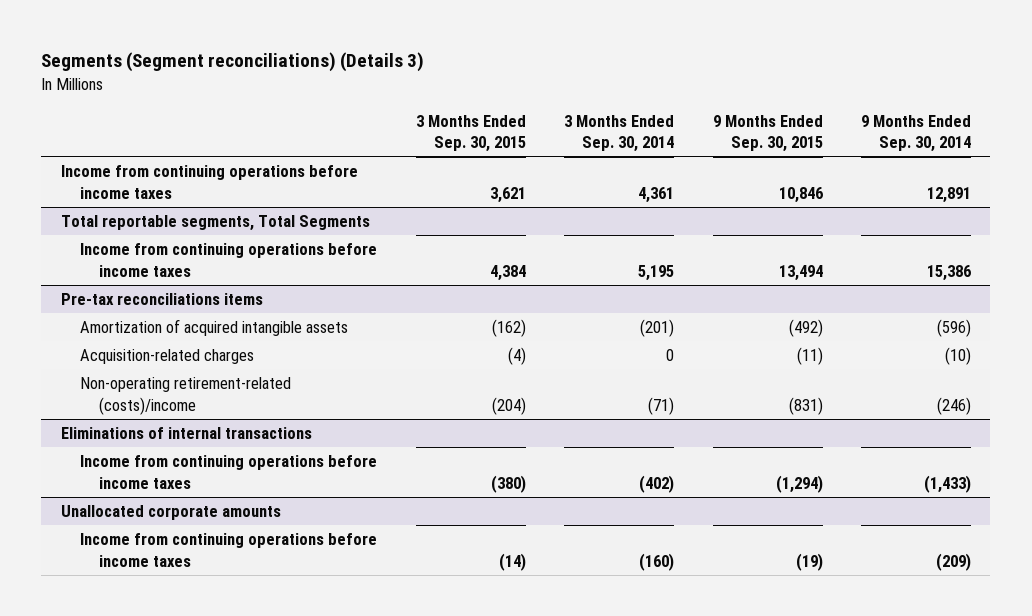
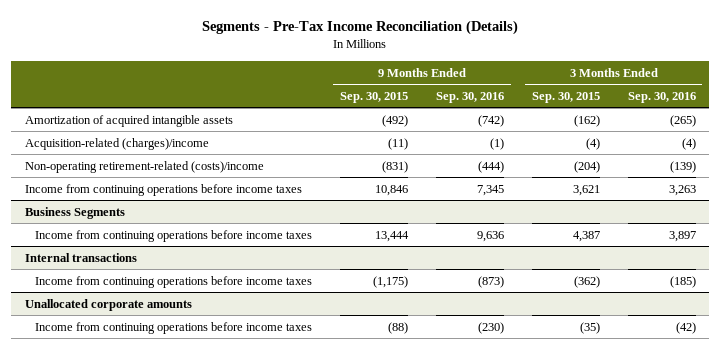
- Segments (Segment reconciliations) (Details 3)
+ Segments - Pre-Tax Income Reconciliation (Details)
- | 3 Months Ended Sep. 30, 2015 | 3 Months Ended Sep. 30, 2014 | 9 Months Ended Sep. 30, 2015 | 9 Months Ended Sep. 30, 2014
+ | 9 Months Ended Sep. 30, 2015 | 9 Months Ended Sep. 30, 2016 | 3 Months Ended Sep. 30, 2015 | 3 Months Ended Sep. 30, 2016
- Total reportable segments, Total Segments
- Income from continuing operations before income taxes | 4,384 | 5,195 | 13,494 | 15,386
- Pre-tax reconciliations items
- Acquisition-related charges | (4) | 0 | (11) | (10)
+ Acquisition-related (charges)/income | (11) | (1) | (4) | (4)
- Eliminations of internal transactions
- Income from continuing operations before income taxes | (380) | (402) | (1,294) | (1,433)
moved down: Income from continuing operations before income taxes | 10,846 | 7,345 | 3,621 | 3,263
+ Business Segments
+ Income from continuing operations before income taxes | 13,444 | 9,636 | 4,387 | 3,897
+ Internal transactions
+ Income from continuing operations before income taxes | (1,175) | (873) | (362) | (185)
@ Unallocated corporate amounts
- Income from continuing operations before income taxes | (14) | (160) | (19) | (209)
+ Income from continuing operations before income taxes | (88) | (230) | (35) | (42)

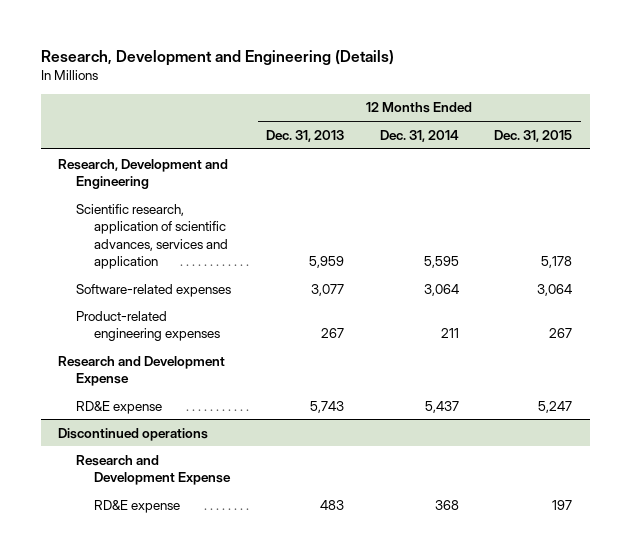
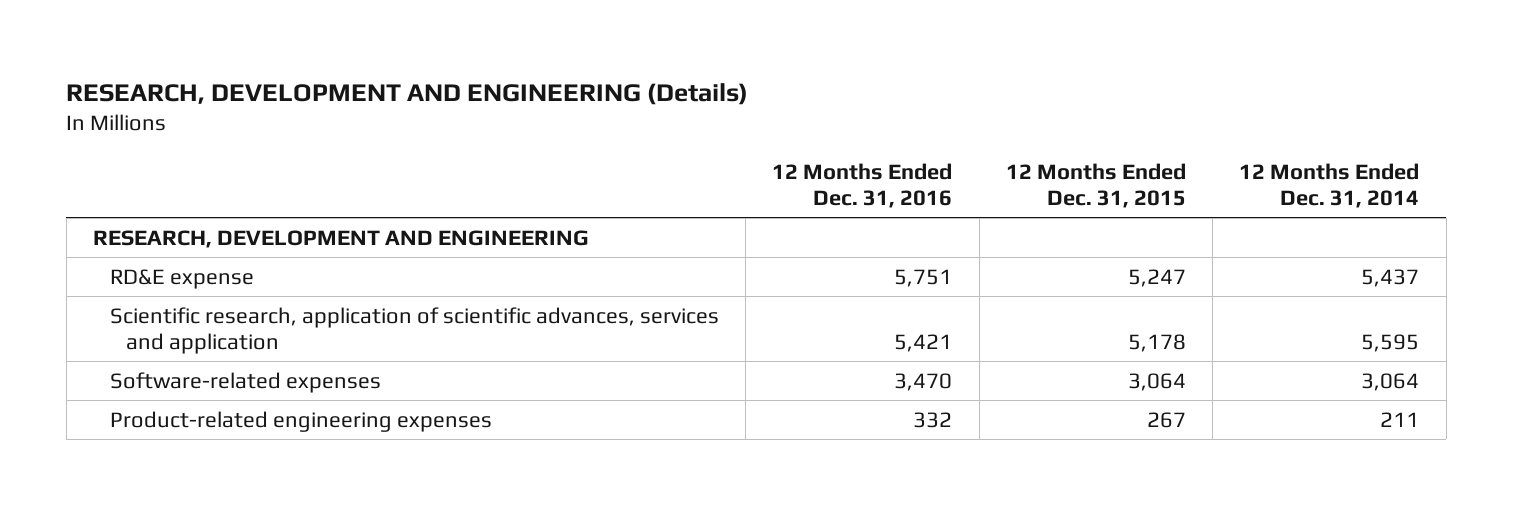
- Research, Development and Engineering (Details)
+ RESEARCH, DEVELOPMENT AND ENGINEERING (Details)
- | 12 Months Ended Dec. 31, 2013 | 12 Months Ended Dec. 31, 2014 | 12 Months Ended Dec. 31, 2015
+ | 12 Months Ended Dec. 31, 2016 | 12 Months Ended Dec. 31, 2015 | 12 Months Ended Dec. 31, 2014
- Research, Development and Engineering
+ RESEARCH, DEVELOPMENT AND ENGINEERING
moved up: RD&E expense | 5,751 | 5,247 | 5,437
- Research and Development Expense
- Discontinued operations
- Research and Development Expense
- RD&E expense | 483 | 368 | 197

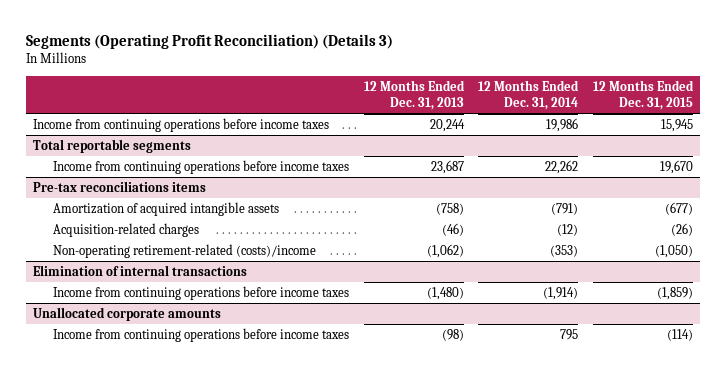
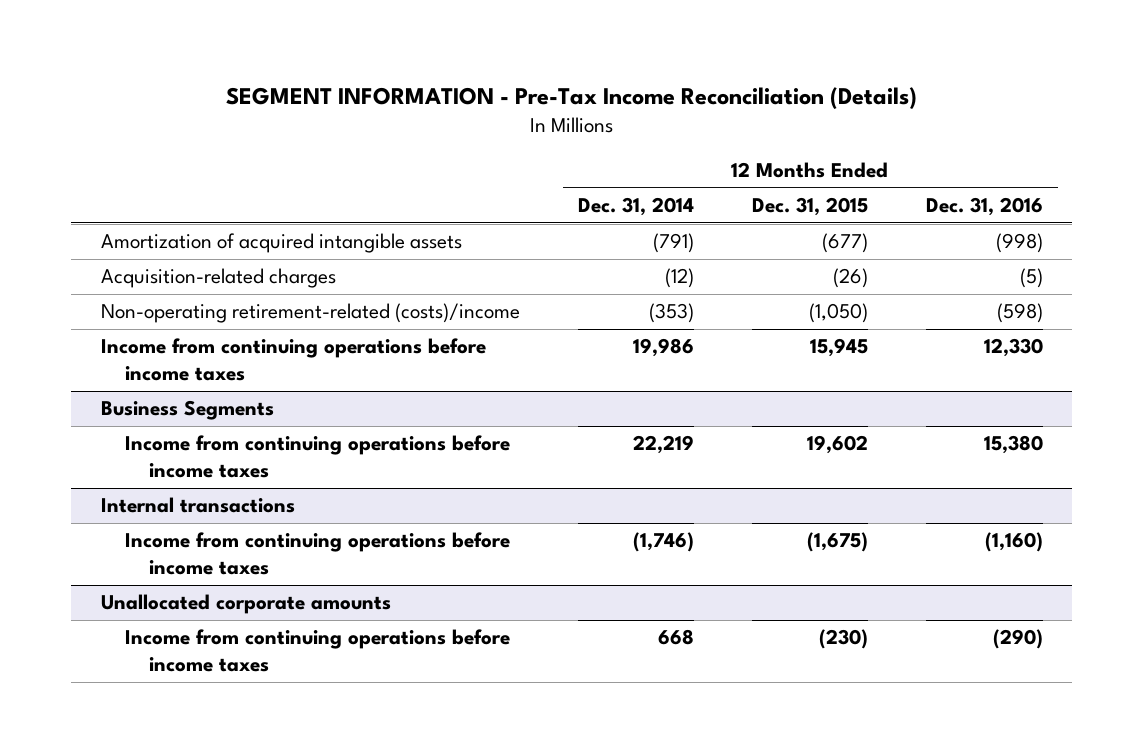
- Segments (Operating Profit Reconciliation) (Details 3)
+ SEGMENT INFORMATION - Pre-Tax Income Reconciliation (Details)
- | 12 Months Ended Dec. 31, 2013 | 12 Months Ended Dec. 31, 2014 | 12 Months Ended Dec. 31, 2015
+ | 12 Months Ended Dec. 31, 2014 | 12 Months Ended Dec. 31, 2015 | 12 Months Ended Dec. 31, 2016
- Total reportable segments
- Income from continuing operations before income taxes | 23,687 | 22,262 | 19,670
- Pre-tax reconciliations items
- Elimination of internal transactions
- Income from continuing operations before income taxes | (1,480) | (1,914) | (1,859)
moved down: Income from continuing operations before income taxes | 19,986 | 15,945 | 12,330
+ Business Segments
+ Income from continuing operations before income taxes | 22,219 | 19,602 | 15,380
+ Internal transactions
+ Income from continuing operations before income taxes | (1,746) | (1,675) | (1,160)
@ Unallocated corporate amounts
- Income from continuing operations before income taxes | (98) | 795 | (114)
+ Income from continuing operations before income taxes | 668 | (230) | (290)

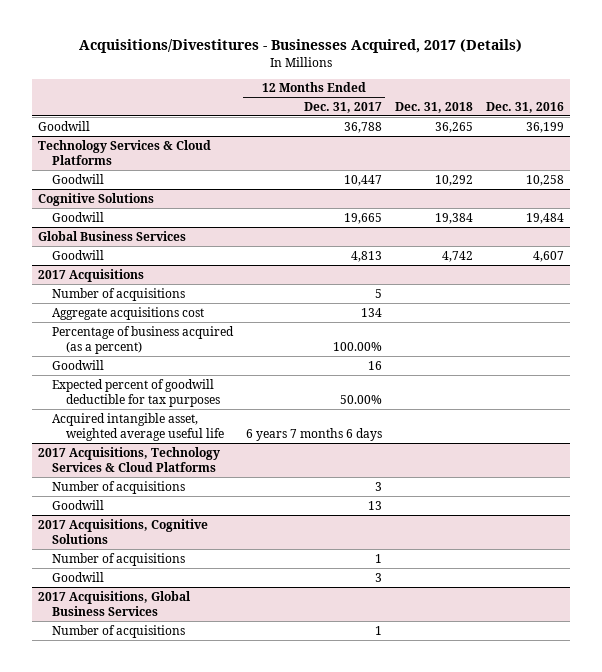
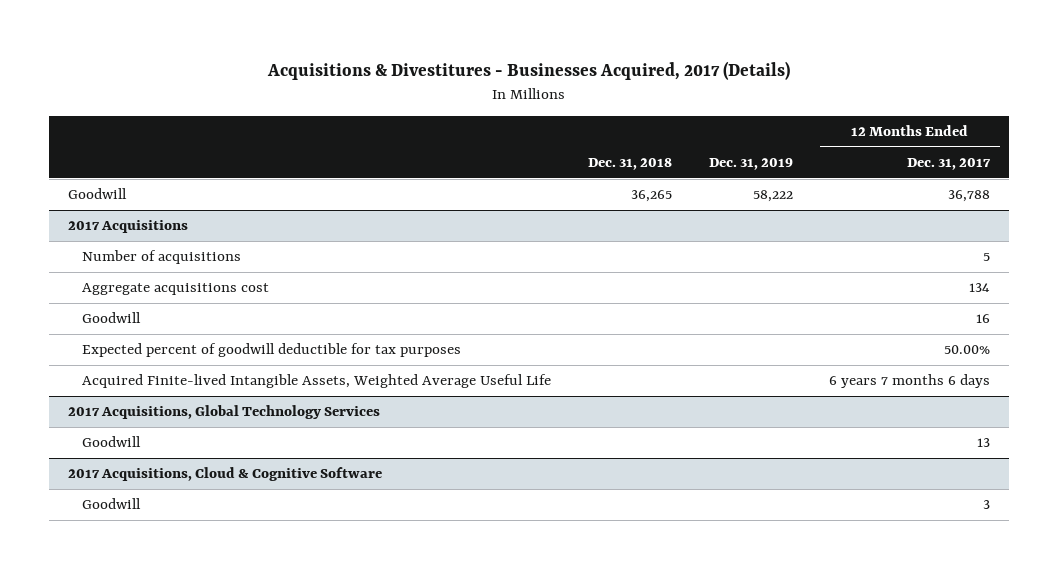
- Acquisitions/Divestitures - Businesses Acquired, 2017 (Details)
+ Acquisitions & Divestitures - Businesses Acquired, 2017 (Details)
- | 12 Months Ended Dec. 31, 2017 | Dec. 31, 2018 | Dec. 31, 2016
+ | Dec. 31, 2018 | Dec. 31, 2019 | 12 Months Ended Dec. 31, 2017
- Technology Services & Cloud Platforms
- Goodwill | 10,447 | 10,292 | 10,258
- Cognitive Solutions
- Goodwill | 19,665 | 19,384 | 19,484
- Global Business Services
- Goodwill | 4,813 | 4,742 | 4,607
@ 2017 Acquisitions
- Percentage of business acquired (as a percent) | 100.00% | |
- Acquired intangible asset, weighted average useful life | 6 years 7 months 6 days | |
- 2017 Acquisitions, Technology Services & Cloud Platforms
- Number of acquisitions | 3 | |
@ 2017 Acquisitions
+ Acquired Finite-lived Intangible Assets, Weighted Average Useful Life | | | 6 years 7 months 6 days
+ 2017 Acquisitions, Global Technology Services
- 2017 Acquisitions, Cognitive Solutions
- Number of acquisitions | 1 | |
+ 2017 Acquisitions, Cloud & Cognitive Software
- 2017 Acquisitions, Global Business Services
- Number of acquisitions | 1 | |

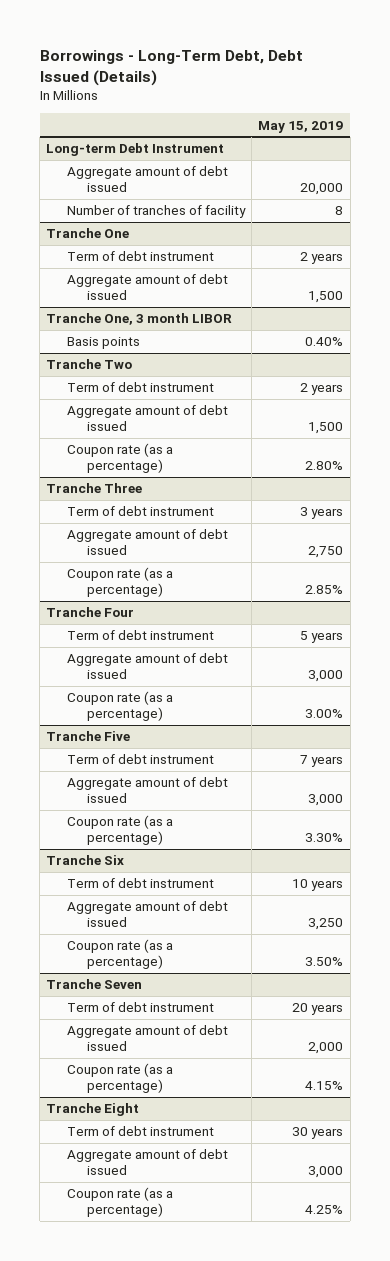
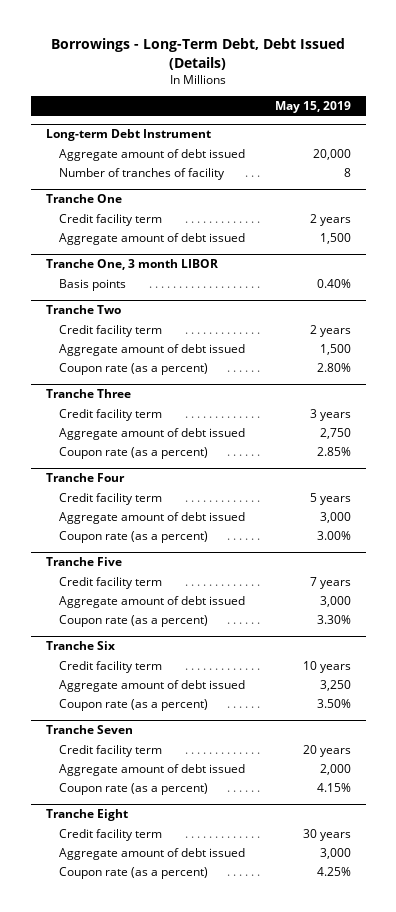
@ Tranche One
- Term of debt instrument | 2 years
+ Credit facility term | 2 years
@ Tranche Two
- Term of debt instrument | 2 years
+ Credit facility term | 2 years
- Coupon rate (as a percentage) | 2.80%
+ Coupon rate (as a percent) | 2.80%
@ Tranche Three
- Term of debt instrument | 3 years
+ Credit facility term | 3 years
- Coupon rate (as a percentage) | 2.85%
+ Coupon rate (as a percent) | 2.85%
@ Tranche Four
- Term of debt instrument | 5 years
+ Credit facility term | 5 years
- Coupon rate (as a percentage) | 3.00%
+ Coupon rate (as a percent) | 3.00%
@ Tranche Five
- Term of debt instrument | 7 years
+ Credit facility term | 7 years
- Coupon rate (as a percentage) | 3.30%
+ Coupon rate (as a percent) | 3.30%
@ Tranche Six
- Term of debt instrument | 10 years
+ Credit facility term | 10 years
- Coupon rate (as a percentage) | 3.50%
+ Coupon rate (as a percent) | 3.50%
@ Tranche Seven
- Term of debt instrument | 20 years
+ Credit facility term | 20 years
- Coupon rate (as a percentage) | 4.15%
+ Coupon rate (as a percent) | 4.15%
@ Tranche Eight
- Term of debt instrument | 30 years
+ Credit facility term | 30 years
- Coupon rate (as a percentage) | 4.25%
+ Coupon rate (as a percent) | 4.25%

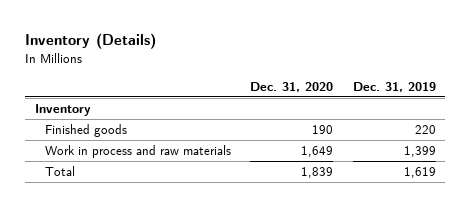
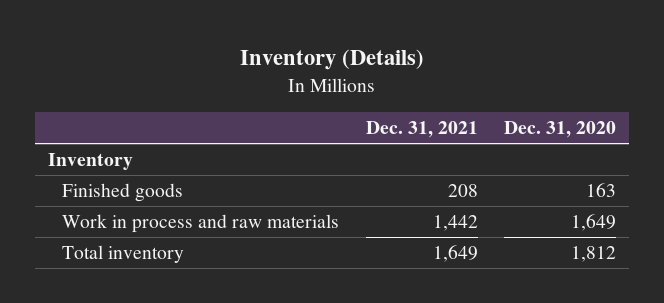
- | Dec. 31, 2020 | Dec. 31, 2019
+ | Dec. 31, 2021 | Dec. 31, 2020
- Finished goods | 190 | 220
+ Finished goods | 208 | 163
- Total | 1,839 | 1,619
+ Total inventory | 1,649 | 1,812

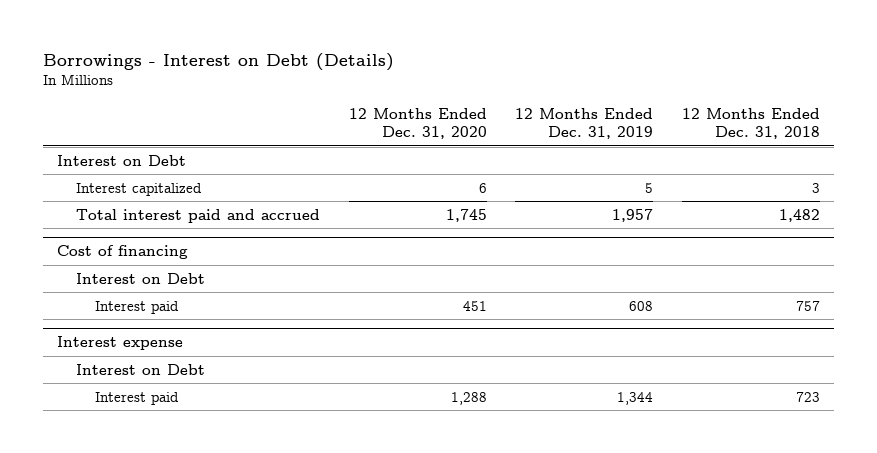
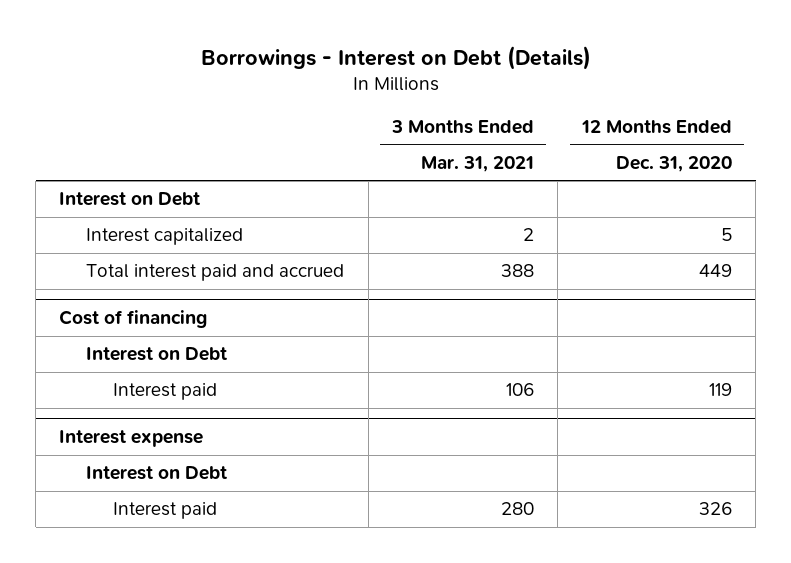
- | 12 Months Ended Dec. 31, 2020 | 12 Months Ended Dec. 31, 2019 | 12 Months Ended Dec. 31, 2018
+ | 3 Months Ended Mar. 31, 2021 | 12 Months Ended Dec. 31, 2020
- Interest capitalized | 6 | 5 | 3
- Total interest paid and accrued | 1,745 | 1,957 | 1,482
+ Interest capitalized | 2 | 5
+ Total interest paid and accrued | 388 | 449
@ Cost of financing
- Interest paid | 451 | 608 | 757
+ Interest paid | 106 | 119
@ Interest expense
- Interest paid | 1,288 | 1,344 | 723
+ Interest paid | 280 | 326

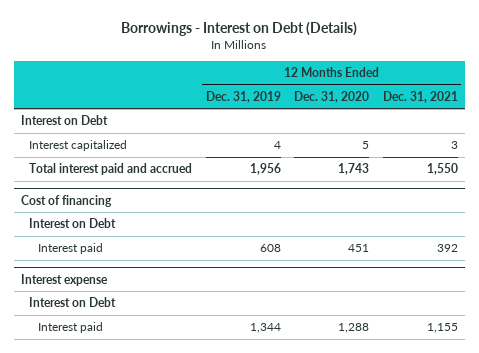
- | 3 Months Ended Mar. 31, 2021 | 12 Months Ended Dec. 31, 2020
+ | 12 Months Ended Dec. 31, 2019 | 12 Months Ended Dec. 31, 2020 | 12 Months Ended Dec. 31, 2021
- Total interest paid and accrued | 388 | 449
+ Total interest paid and accrued | 1,956 | 1,743 | 1,550
@ Cost of financing
- Interest paid | 106 | 119
+ Interest paid | 608 | 451 | 392
@ Interest expense
- Interest paid | 280 | 326
+ Interest paid | 1,344 | 1,288 | 1,155

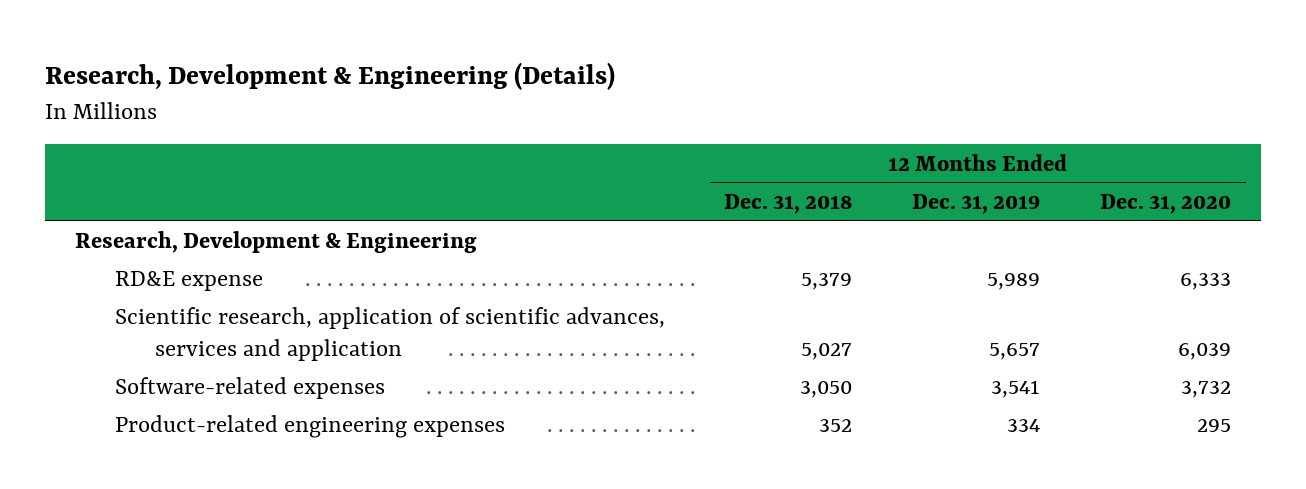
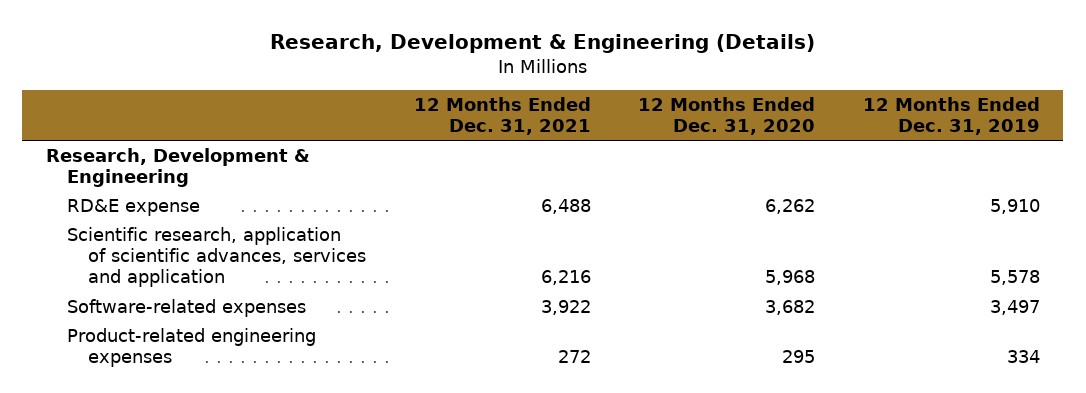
- | 12 Months Ended Dec. 31, 2018 | 12 Months Ended Dec. 31, 2019 | 12 Months Ended Dec. 31, 2020
+ | 12 Months Ended Dec. 31, 2021 | 12 Months Ended Dec. 31, 2020 | 12 Months Ended Dec. 31, 2019
- RD&E expense | 5,379 | 5,989 | 6,333
- Scientific research, application of scientific advances, services and application | 5,027 | 5,657 | 6,039
- Software-related expenses | 3,050 | 3,541 | 3,732
+ RD&E expense | 6,488 | 6,262 | 5,910
+ Scientific research, application of scientific advances, services and application | 6,216 | 5,968 | 5,578
+ Software-related expenses | 3,922 | 3,682 | 3,497

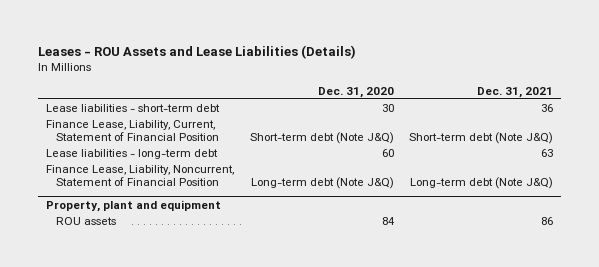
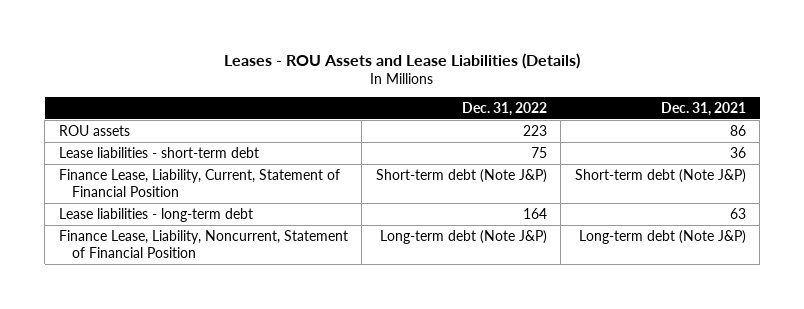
- | Dec. 31, 2020 | Dec. 31, 2021
+ | Dec. 31, 2022 | Dec. 31, 2021
+ ROU assets | 223 | 86
- Finance Lease, Liability, Current, Statement of Financial Position | Short-term debt (Note J&Q) | Short-term debt (Note J&Q)
+ Finance Lease, Liability, Current, Statement of Financial Position | Short-term debt (Note J&P) | Short-term debt (Note J&P)
- Finance Lease, Liability, Noncurrent, Statement of Financial Position | Long-term debt (Note J&Q) | Long-term debt (Note J&Q)
- Property, plant and equipment
- ROU assets | 84 | 86
+ Finance Lease, Liability, Noncurrent, Statement of Financial Position | Long-term debt (Note J&P) | Long-term debt (Note J&P)

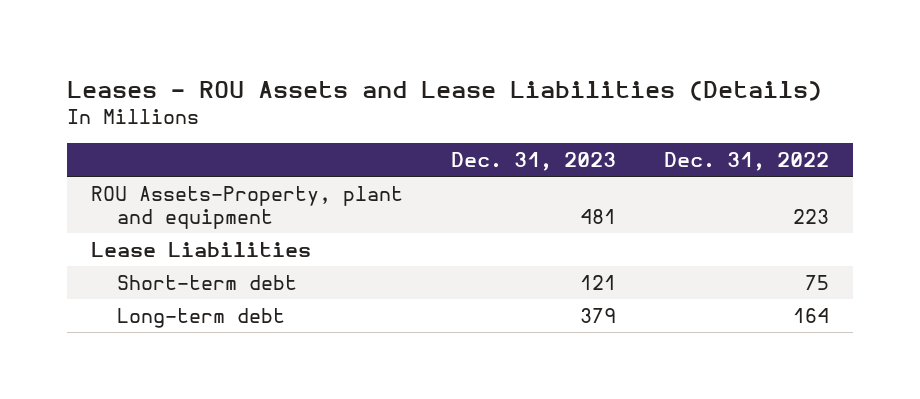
- | Dec. 31, 2022 | Dec. 31, 2021
+ | Dec. 31, 2023 | Dec. 31, 2022
- ROU assets | 223 | 86
- Lease liabilities - short-term debt | 75 | 36
- Finance Lease, Liability, Current, Statement of Financial Position | Short-term debt (Note J&P) | Short-term debt (Note J&P)
- Lease liabilities - long-term debt | 164 | 63
- Finance Lease, Liability, Noncurrent, Statement of Financial Position | Long-term debt (Note J&P) | Long-term debt (Note J&P)
+ ROU Assets-Property, plant and equipment | 481 | 223
+ Lease Liabilities
+ Short-term debt | 121 | 75
+ Long-term debt | 379 | 164

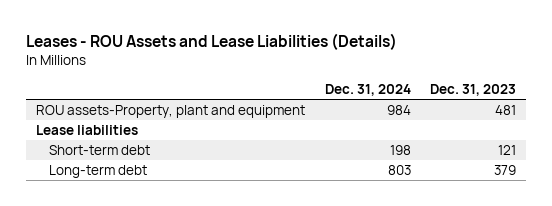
- | Dec. 31, 2023 | Dec. 31, 2022
+ | Dec. 31, 2024 | Dec. 31, 2023
- ROU Assets-Property, plant and equipment | 481 | 223
- Lease Liabilities
+ ROU assets-Property, plant and equipment | 984 | 481
+ Lease liabilities

